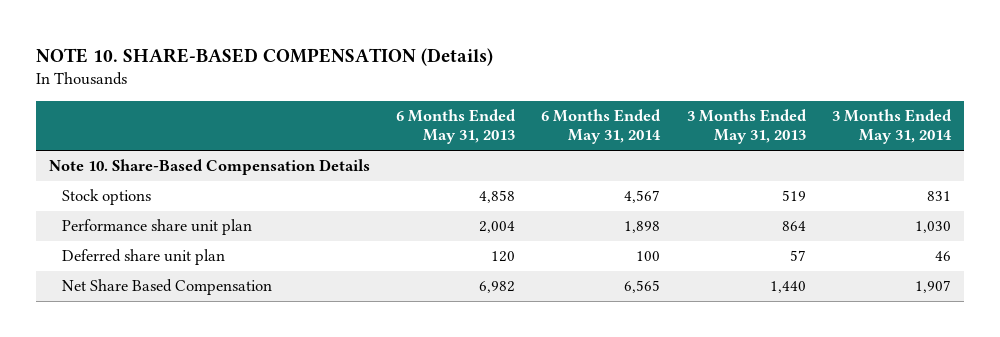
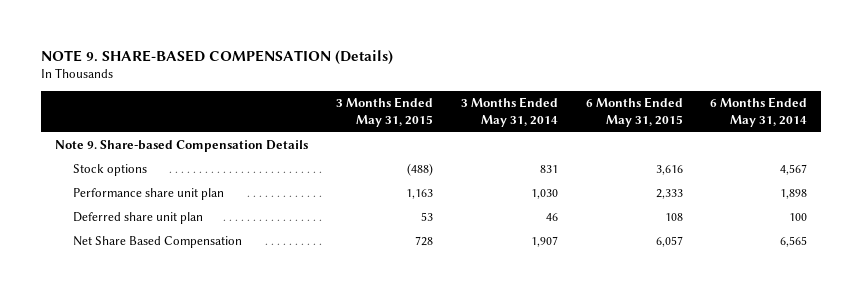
- NOTE 10. SHARE-BASED COMPENSATION (Details)
+ NOTE 9. SHARE-BASED COMPENSATION (Details)
- | 6 Months Ended May 31, 2013 | 6 Months Ended May 31, 2014 | 3 Months Ended May 31, 2013 | 3 Months Ended May 31, 2014
+ | 3 Months Ended May 31, 2015 | 3 Months Ended May 31, 2014 | 6 Months Ended May 31, 2015 | 6 Months Ended May 31, 2014
- Note 10. Share-Based Compensation Details
+ Note 9. Share-based Compensation Details

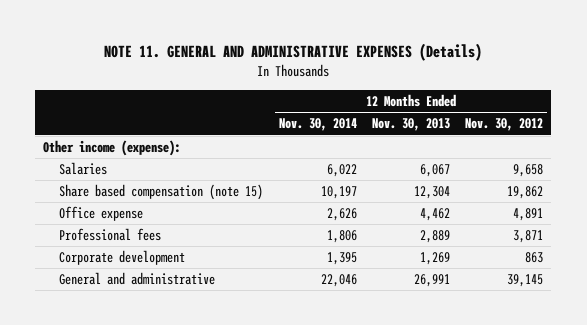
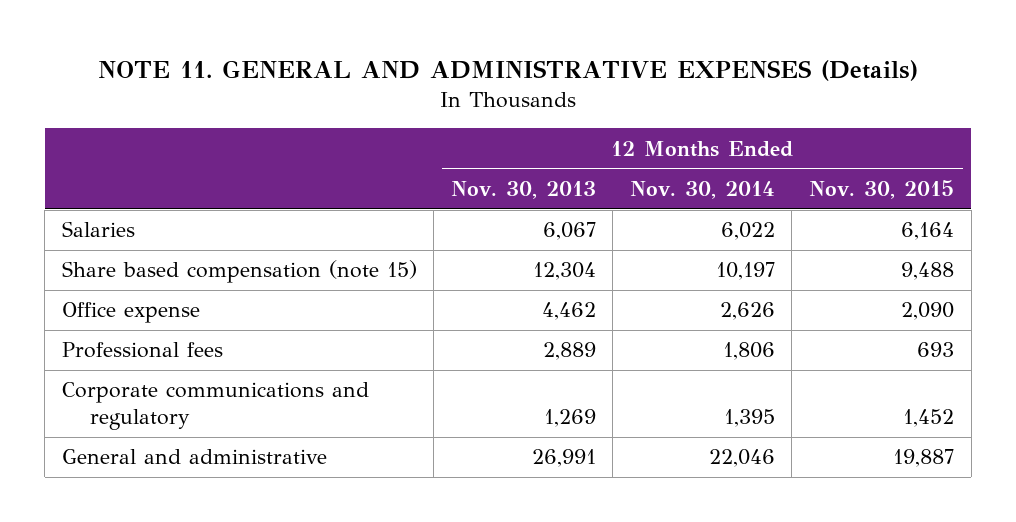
- | 12 Months Ended Nov. 30, 2014 | 12 Months Ended Nov. 30, 2013 | 12 Months Ended Nov. 30, 2012
+ | 12 Months Ended Nov. 30, 2013 | 12 Months Ended Nov. 30, 2014 | 12 Months Ended Nov. 30, 2015
- Other income (expense):
- Corporate development | 1,395 | 1,269 | 863
+ Corporate communications and regulatory | 1,269 | 1,395 | 1,452

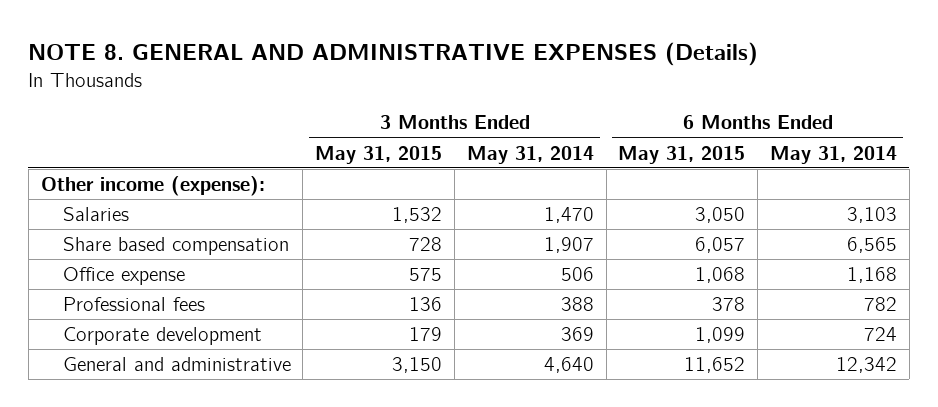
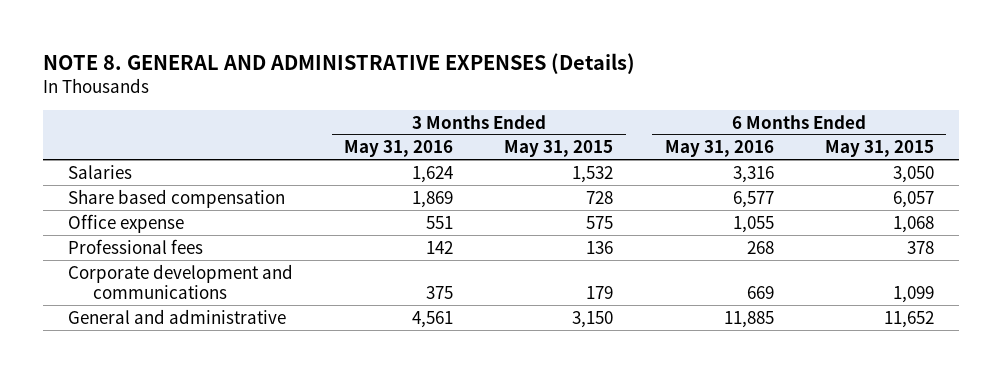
- | 3 Months Ended May 31, 2015 | 3 Months Ended May 31, 2014 | 6 Months Ended May 31, 2015 | 6 Months Ended May 31, 2014
+ | 3 Months Ended May 31, 2016 | 3 Months Ended May 31, 2015 | 6 Months Ended May 31, 2016 | 6 Months Ended May 31, 2015
- Other income (expense):
- Corporate development | 179 | 369 | 1,099 | 724
+ Corporate development and communications | 375 | 179 | 669 | 1,099

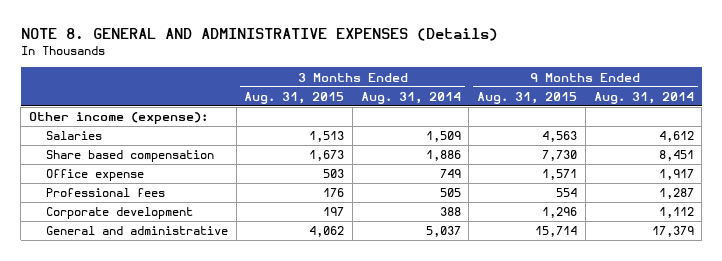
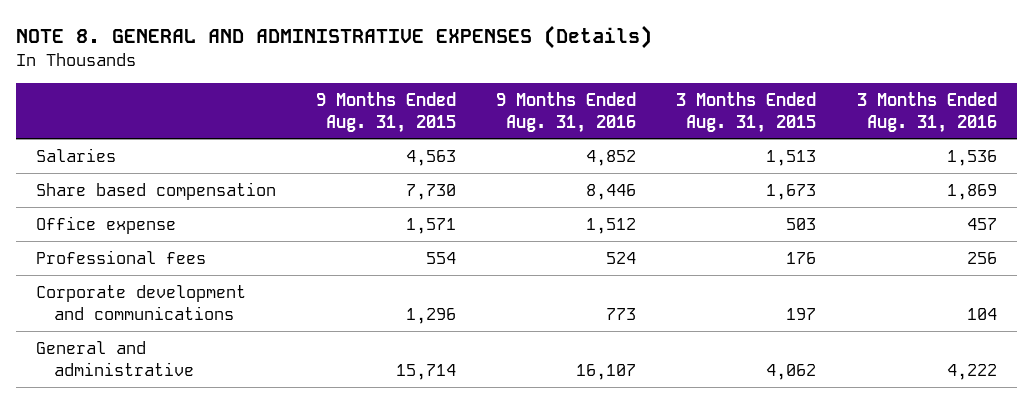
- | 3 Months Ended Aug. 31, 2015 | 3 Months Ended Aug. 31, 2014 | 9 Months Ended Aug. 31, 2015 | 9 Months Ended Aug. 31, 2014
+ | 9 Months Ended Aug. 31, 2015 | 9 Months Ended Aug. 31, 2016 | 3 Months Ended Aug. 31, 2015 | 3 Months Ended Aug. 31, 2016
- Other income (expense):
- Corporate development | 197 | 388 | 1,296 | 1,112
+ Corporate development and communications | 1,296 | 773 | 197 | 104

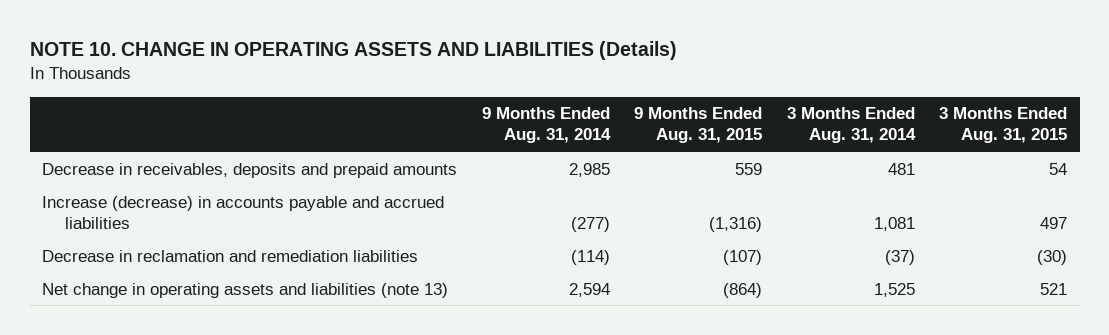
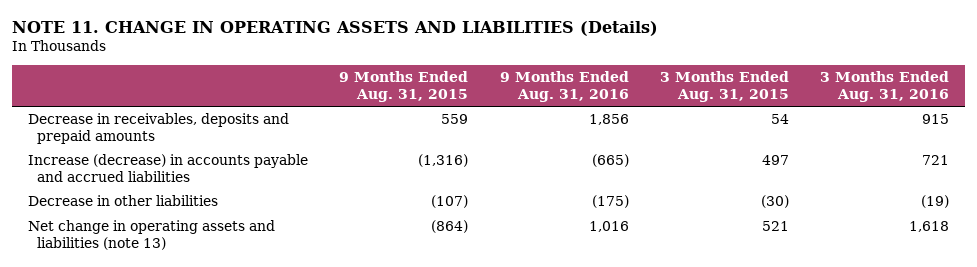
- NOTE 10. CHANGE IN OPERATING ASSETS AND LIABILITIES (Details)
+ NOTE 11. CHANGE IN OPERATING ASSETS AND LIABILITIES (Details)
- | 9 Months Ended Aug. 31, 2014 | 9 Months Ended Aug. 31, 2015 | 3 Months Ended Aug. 31, 2014 | 3 Months Ended Aug. 31, 2015
+ | 9 Months Ended Aug. 31, 2015 | 9 Months Ended Aug. 31, 2016 | 3 Months Ended Aug. 31, 2015 | 3 Months Ended Aug. 31, 2016
- Decrease in reclamation and remediation liabilities | (114) | (107) | (37) | (30)
+ Decrease in other liabilities | (107) | (175) | (30) | (19)

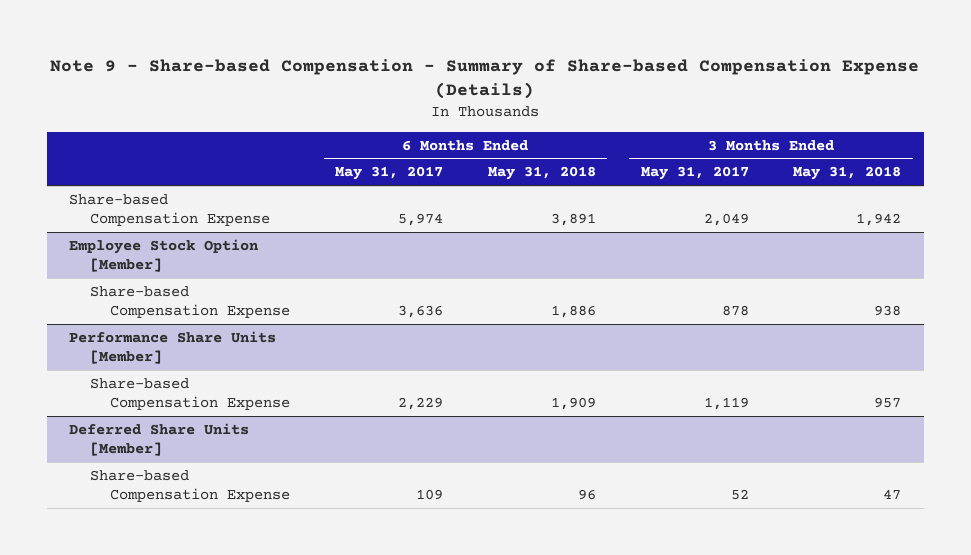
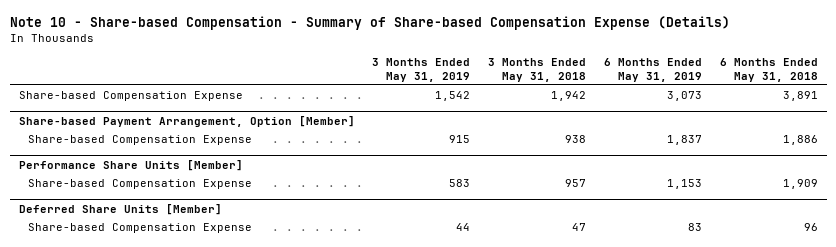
- Note 9 - Share-based Compensation - Summary of Share-based Compensation Expense (Details)
+ Note 10 - Share-based Compensation - Summary of Share-based Compensation Expense (Details)
- | 6 Months Ended May 31, 2017 | 6 Months Ended May 31, 2018 | 3 Months Ended May 31, 2017 | 3 Months Ended May 31, 2018
+ | 3 Months Ended May 31, 2019 | 3 Months Ended May 31, 2018 | 6 Months Ended May 31, 2019 | 6 Months Ended May 31, 2018
- Employee Stock Option [Member]
+ Share-based Payment Arrangement, Option [Member]

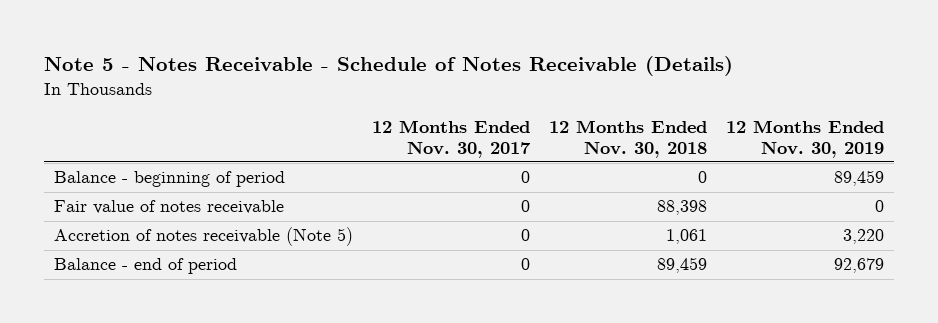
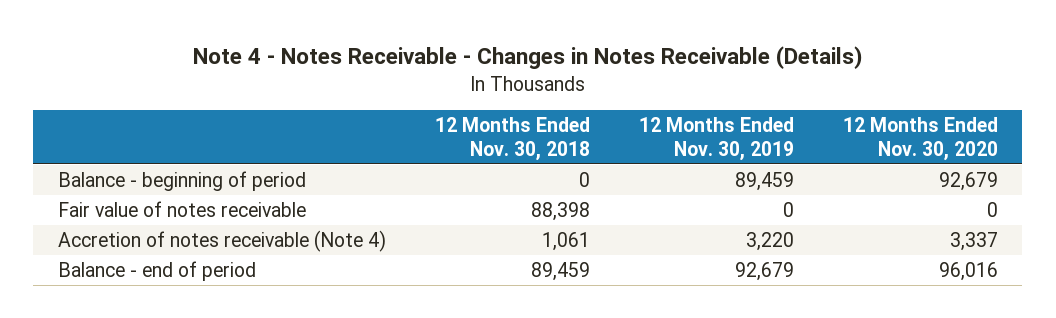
- Note 5 - Notes Receivable - Schedule of Notes Receivable (Details)
+ Note 4 - Notes Receivable - Changes in Notes Receivable (Details)
- | 12 Months Ended Nov. 30, 2017 | 12 Months Ended Nov. 30, 2018 | 12 Months Ended Nov. 30, 2019
+ | 12 Months Ended Nov. 30, 2018 | 12 Months Ended Nov. 30, 2019 | 12 Months Ended Nov. 30, 2020
- Accretion of notes receivable (Note 5) | 0 | 1,061 | 3,220
+ Accretion of notes receivable (Note 4) | 1,061 | 3,220 | 3,337

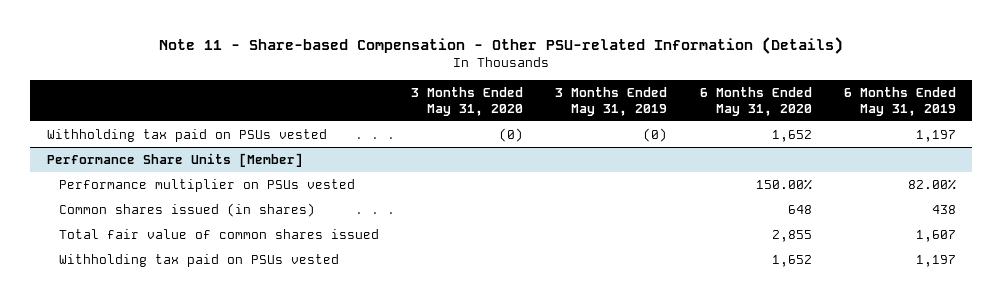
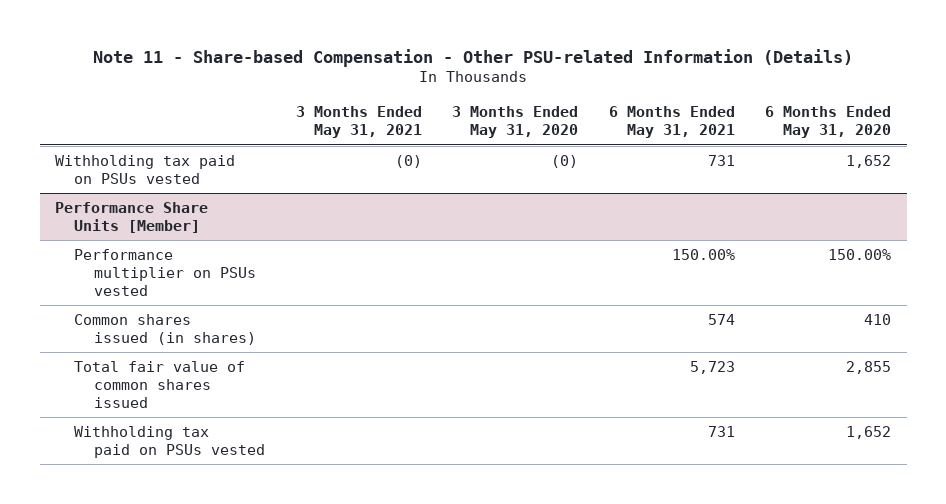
- | 3 Months Ended May 31, 2020 | 3 Months Ended May 31, 2019 | 6 Months Ended May 31, 2020 | 6 Months Ended May 31, 2019
+ | 3 Months Ended May 31, 2021 | 3 Months Ended May 31, 2020 | 6 Months Ended May 31, 2021 | 6 Months Ended May 31, 2020
@ Performance Share Units [Member]
- Common shares issued (in shares) | | | 648 | 438
+ Common shares issued (in shares) | | | 574 | 410

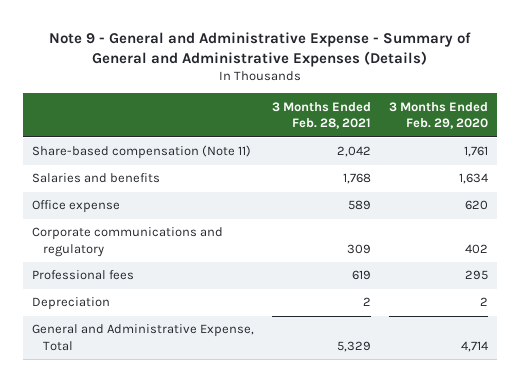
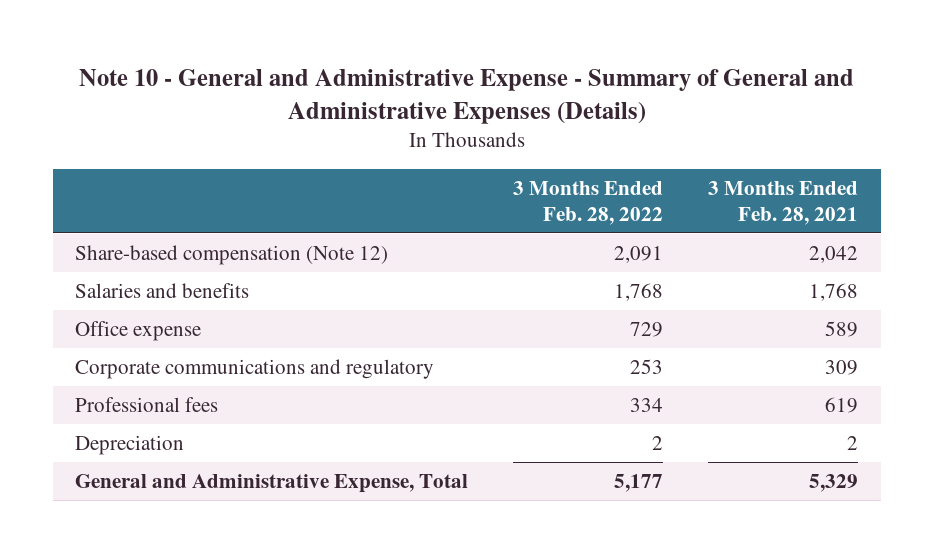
- Note 9 - General and Administrative Expense - Summary of General and Administrative Expenses (Details)
+ Note 10 - General and Administrative Expense - Summary of General and Administrative Expenses (Details)
- | 3 Months Ended Feb. 28, 2021 | 3 Months Ended Feb. 29, 2020
+ | 3 Months Ended Feb. 28, 2022 | 3 Months Ended Feb. 28, 2021
- Share-based compensation (Note 11) | 2,042 | 1,761
+ Share-based compensation (Note 12) | 2,091 | 2,042

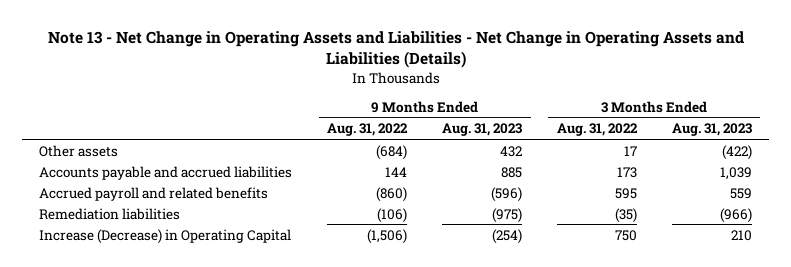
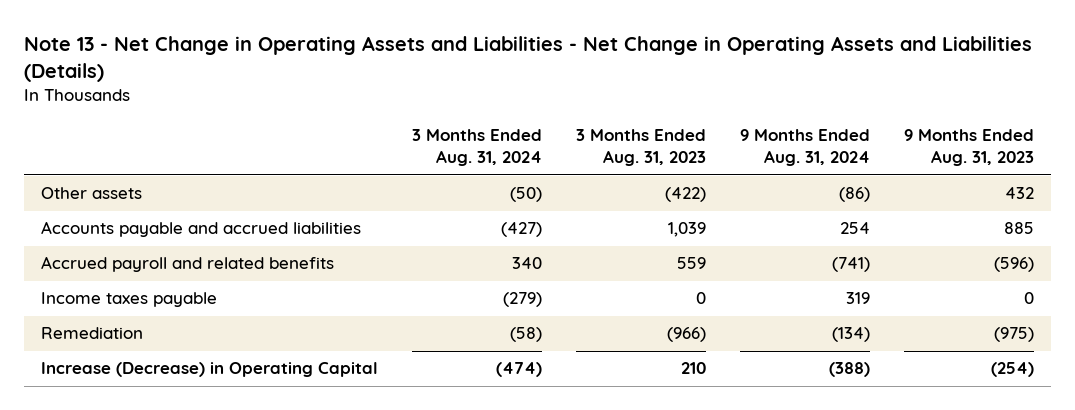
- | 9 Months Ended Aug. 31, 2022 | 9 Months Ended Aug. 31, 2023 | 3 Months Ended Aug. 31, 2022 | 3 Months Ended Aug. 31, 2023
+ | 3 Months Ended Aug. 31, 2024 | 3 Months Ended Aug. 31, 2023 | 9 Months Ended Aug. 31, 2024 | 9 Months Ended Aug. 31, 2023
- Remediation liabilities | (106) | (975) | (35) | (966)
+ Income taxes payable | (279) | 0 | 319 | 0
+ Remediation | (58) | (966) | (134) | (975)

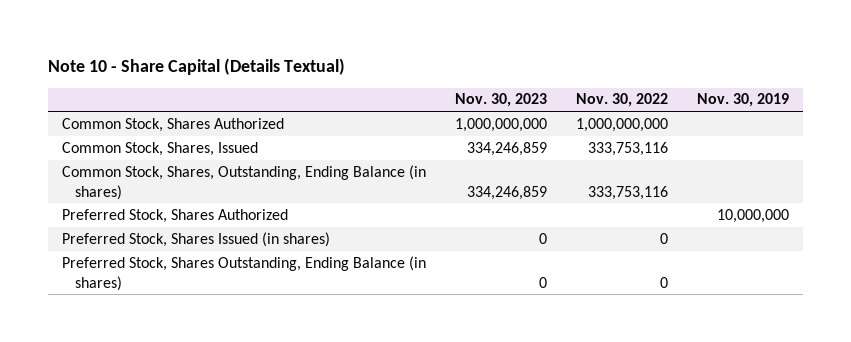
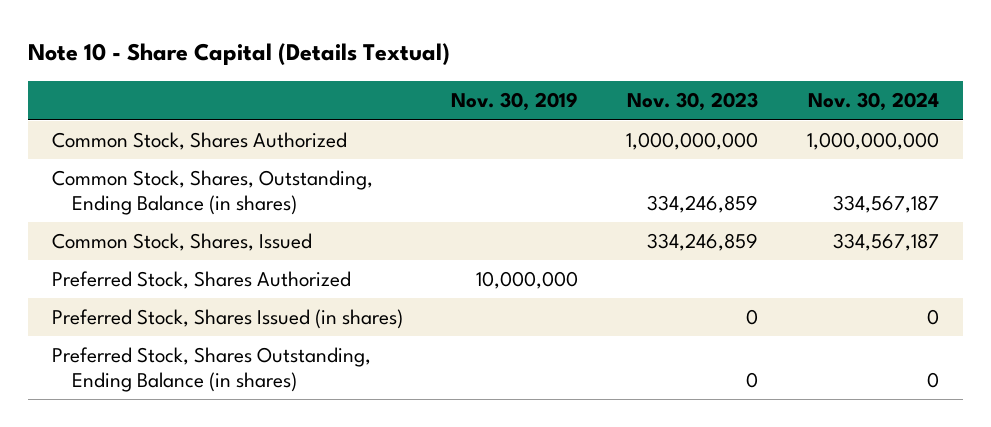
- | Nov. 30, 2023 | Nov. 30, 2022 | Nov. 30, 2019
+ | Nov. 30, 2019 | Nov. 30, 2023 | Nov. 30, 2024
moved down: Common Stock, Shares, Issued | | 334,246,859 | 334,567,187

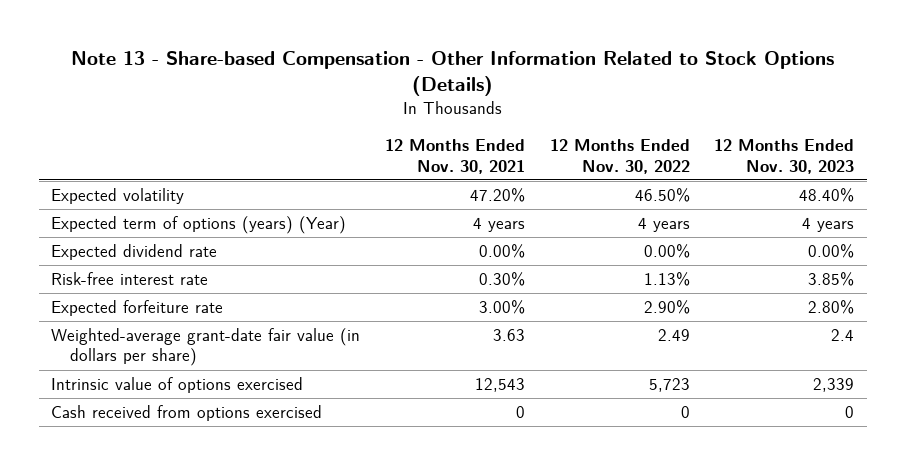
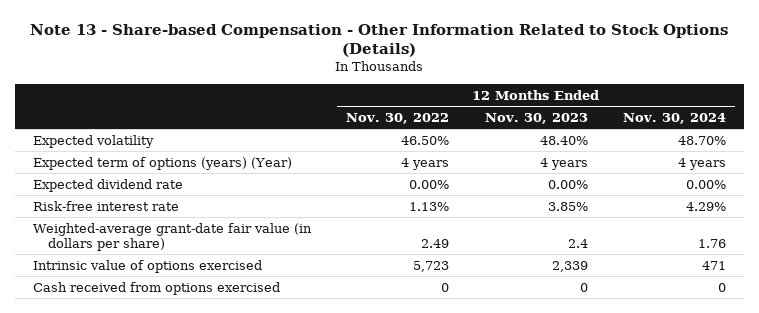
- | 12 Months Ended Nov. 30, 2021 | 12 Months Ended Nov. 30, 2022 | 12 Months Ended Nov. 30, 2023
+ | 12 Months Ended Nov. 30, 2022 | 12 Months Ended Nov. 30, 2023 | 12 Months Ended Nov. 30, 2024
- Expected forfeiture rate | 3.00% | 2.90% | 2.80%

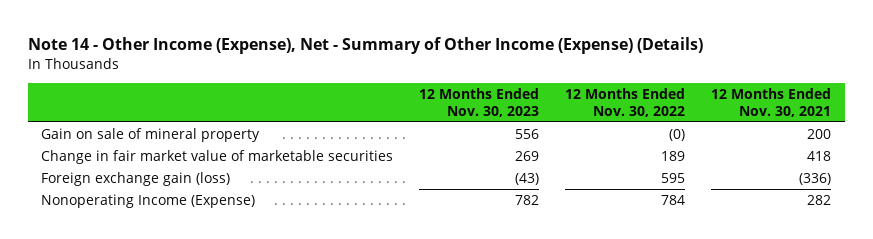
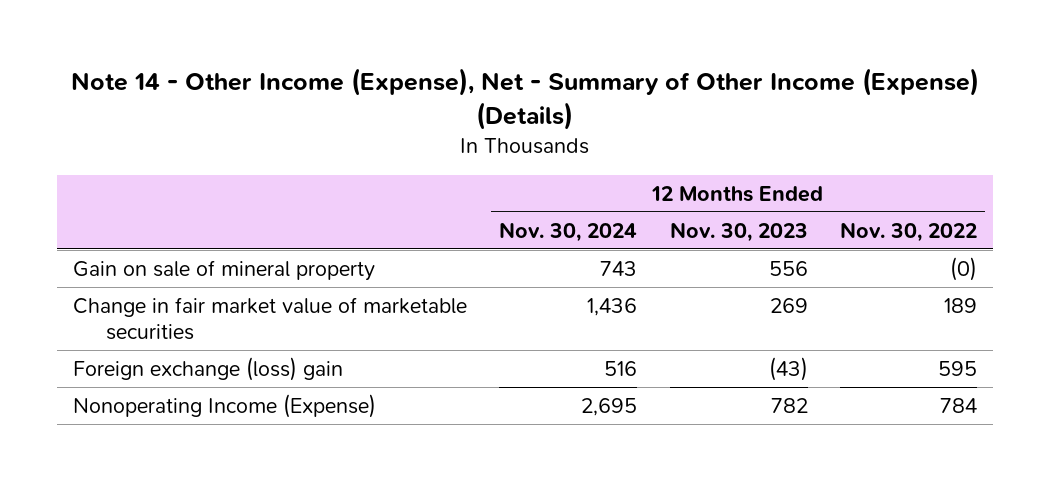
- | 12 Months Ended Nov. 30, 2023 | 12 Months Ended Nov. 30, 2022 | 12 Months Ended Nov. 30, 2021
+ | 12 Months Ended Nov. 30, 2024 | 12 Months Ended Nov. 30, 2023 | 12 Months Ended Nov. 30, 2022
- Foreign exchange gain (loss) | (43) | 595 | (336)
+ Foreign exchange (loss) gain | 516 | (43) | 595

